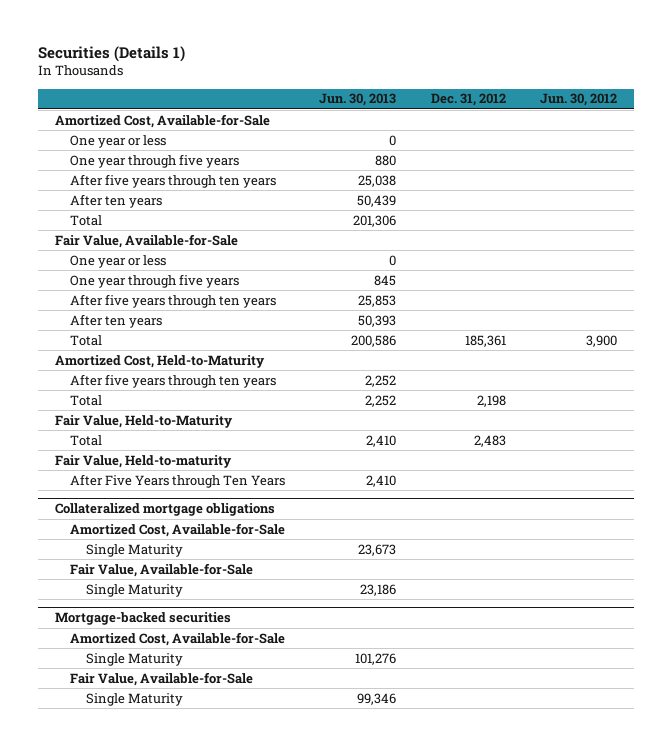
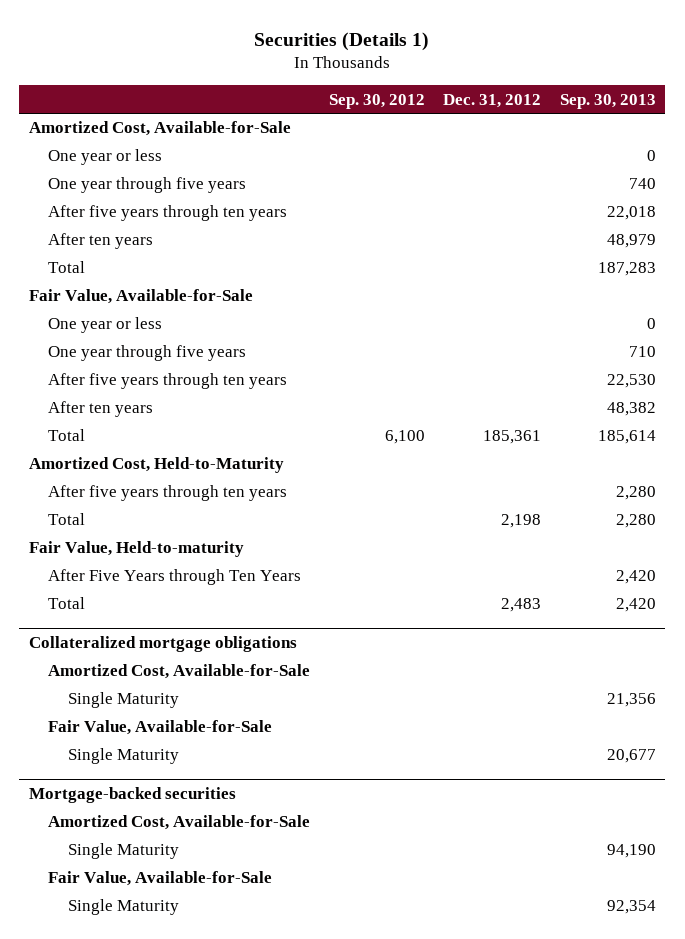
- | Jun. 30, 2013 | Dec. 31, 2012 | Jun. 30, 2012
+ | Sep. 30, 2012 | Dec. 31, 2012 | Sep. 30, 2013
- Fair Value, Held-to-Maturity
moved down: Total | | 2,483 | 2,420

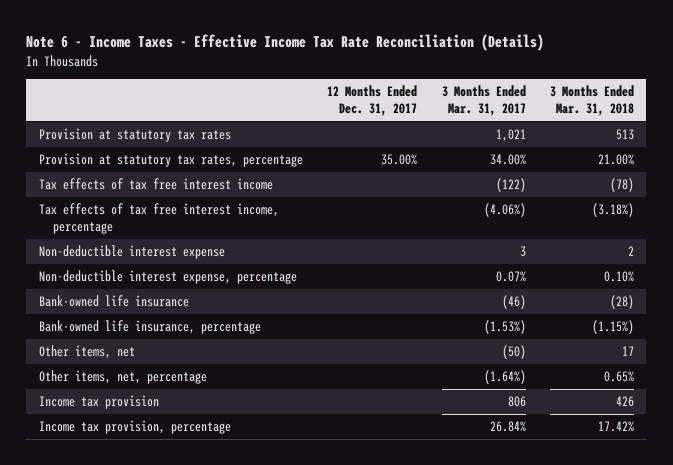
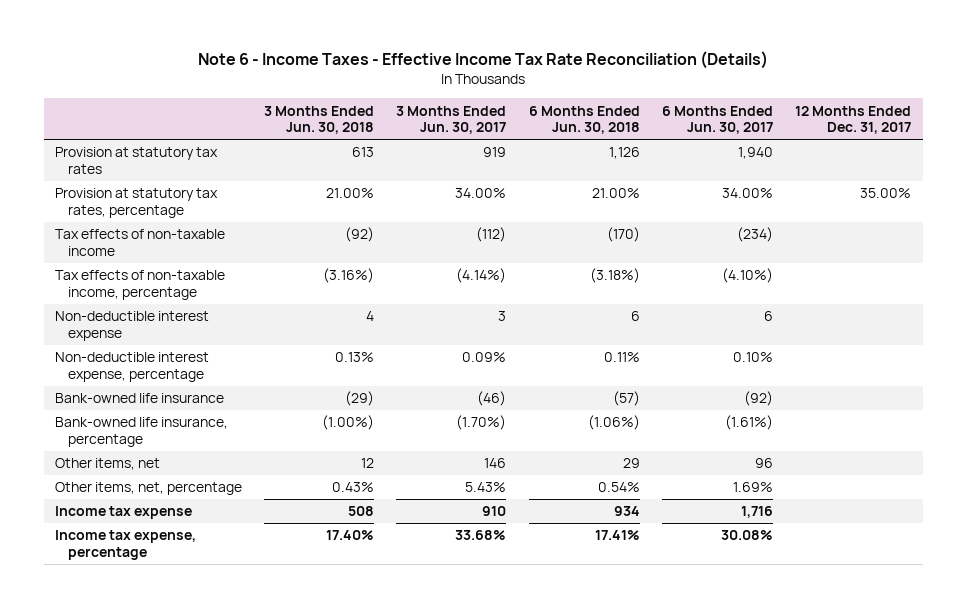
- | 12 Months Ended Dec. 31, 2017 | 3 Months Ended Mar. 31, 2017 | 3 Months Ended Mar. 31, 2018
+ | 3 Months Ended Jun. 30, 2018 | 3 Months Ended Jun. 30, 2017 | 6 Months Ended Jun. 30, 2018 | 6 Months Ended Jun. 30, 2017 | 12 Months Ended Dec. 31, 2017
- Tax effects of tax free interest income | | (122) | (78)
- Tax effects of tax free interest income, percentage | | (4.06%) | (3.18%)
+ Tax effects of non-taxable income | (92) | (112) | (170) | (234) |
+ Tax effects of non-taxable income, percentage | (3.16%) | (4.14%) | (3.18%) | (4.10%) |
- Income tax provision | | 806 | 426
- Income tax provision, percentage | | 26.84% | 17.42%
+ Income tax expense | 508 | 910 | 934 | 1,716 |
+ Income tax expense, percentage | 17.40% | 33.68% | 17.41% | 30.08% |

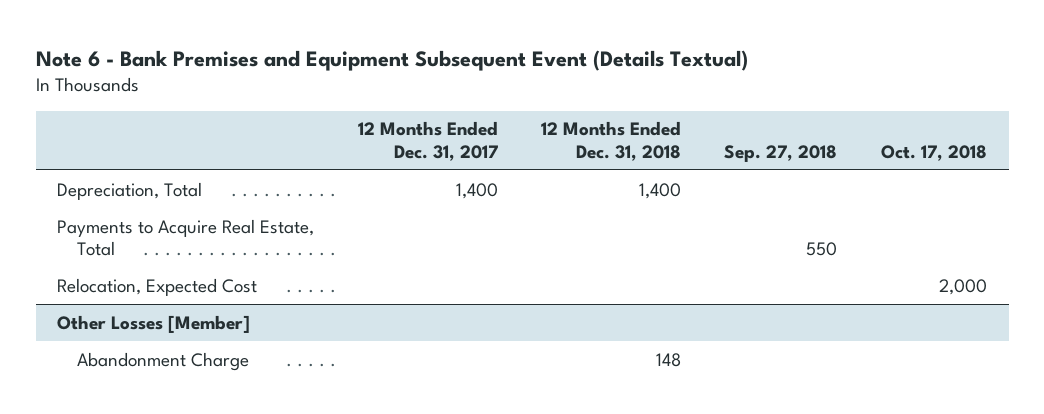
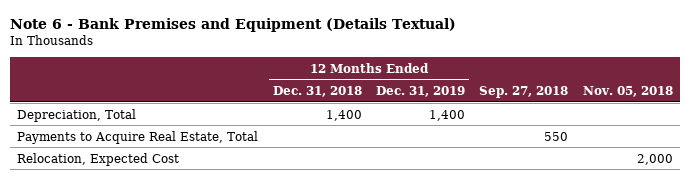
- Note 6 - Bank Premises and Equipment Subsequent Event (Details Textual)
+ Note 6 - Bank Premises and Equipment (Details Textual)
- | 12 Months Ended Dec. 31, 2017 | 12 Months Ended Dec. 31, 2018 | Sep. 27, 2018 | Oct. 17, 2018
+ | 12 Months Ended Dec. 31, 2018 | 12 Months Ended Dec. 31, 2019 | Sep. 27, 2018 | Nov. 05, 2018
- Other Losses [Member]
- Abandonment Charge | | 148 | |

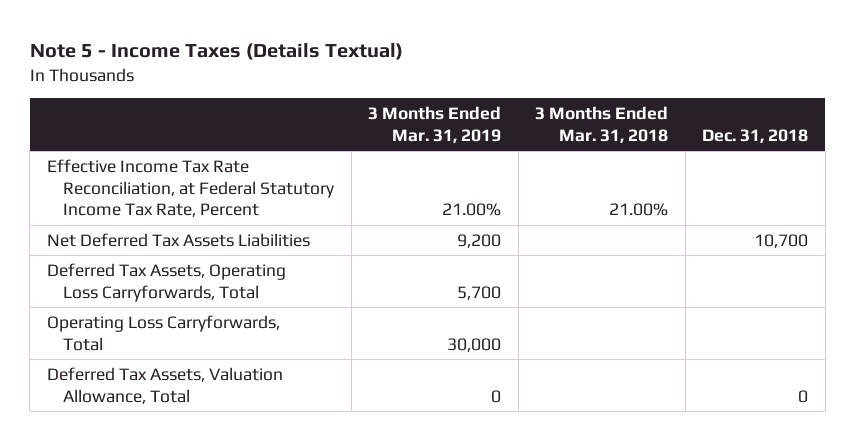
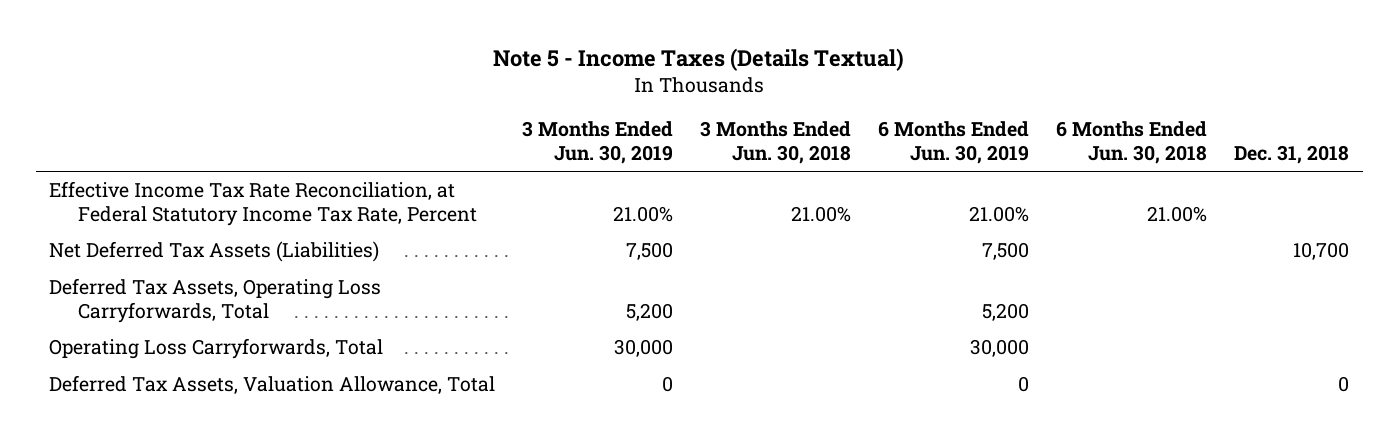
- | 3 Months Ended Mar. 31, 2019 | 3 Months Ended Mar. 31, 2018 | Dec. 31, 2018
+ | 3 Months Ended Jun. 30, 2019 | 3 Months Ended Jun. 30, 2018 | 6 Months Ended Jun. 30, 2019 | 6 Months Ended Jun. 30, 2018 | Dec. 31, 2018
- Net Deferred Tax Assets Liabilities | 9,200 | | 10,700
+ Net Deferred Tax Assets (Liabilities) | 7,500 | | 7,500 | | 10,700

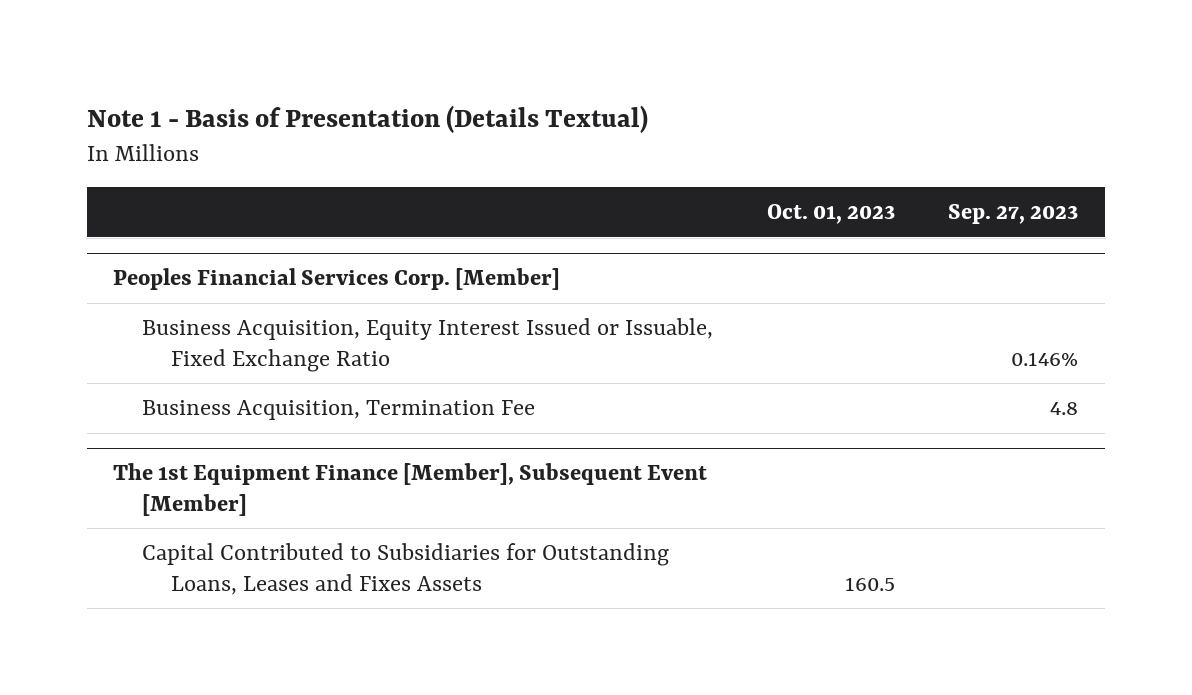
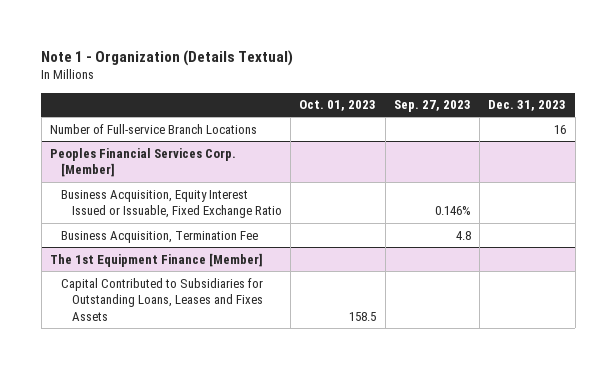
- Note 1 - Basis of Presentation (Details Textual)
+ Note 1 - Organization (Details Textual)
- | Oct. 01, 2023 | Sep. 27, 2023
+ | Oct. 01, 2023 | Sep. 27, 2023 | Dec. 31, 2023
+ Number of Full-service Branch Locations | | | 16
- The 1st Equipment Finance [Member], Subsequent Event [Member]
- Capital Contributed to Subsidiaries for Outstanding Loans, Leases and Fixes Assets | 160.5 |
+ The 1st Equipment Finance [Member]
+ Capital Contributed to Subsidiaries for Outstanding Loans, Leases and Fixes Assets | 158.5 | |

